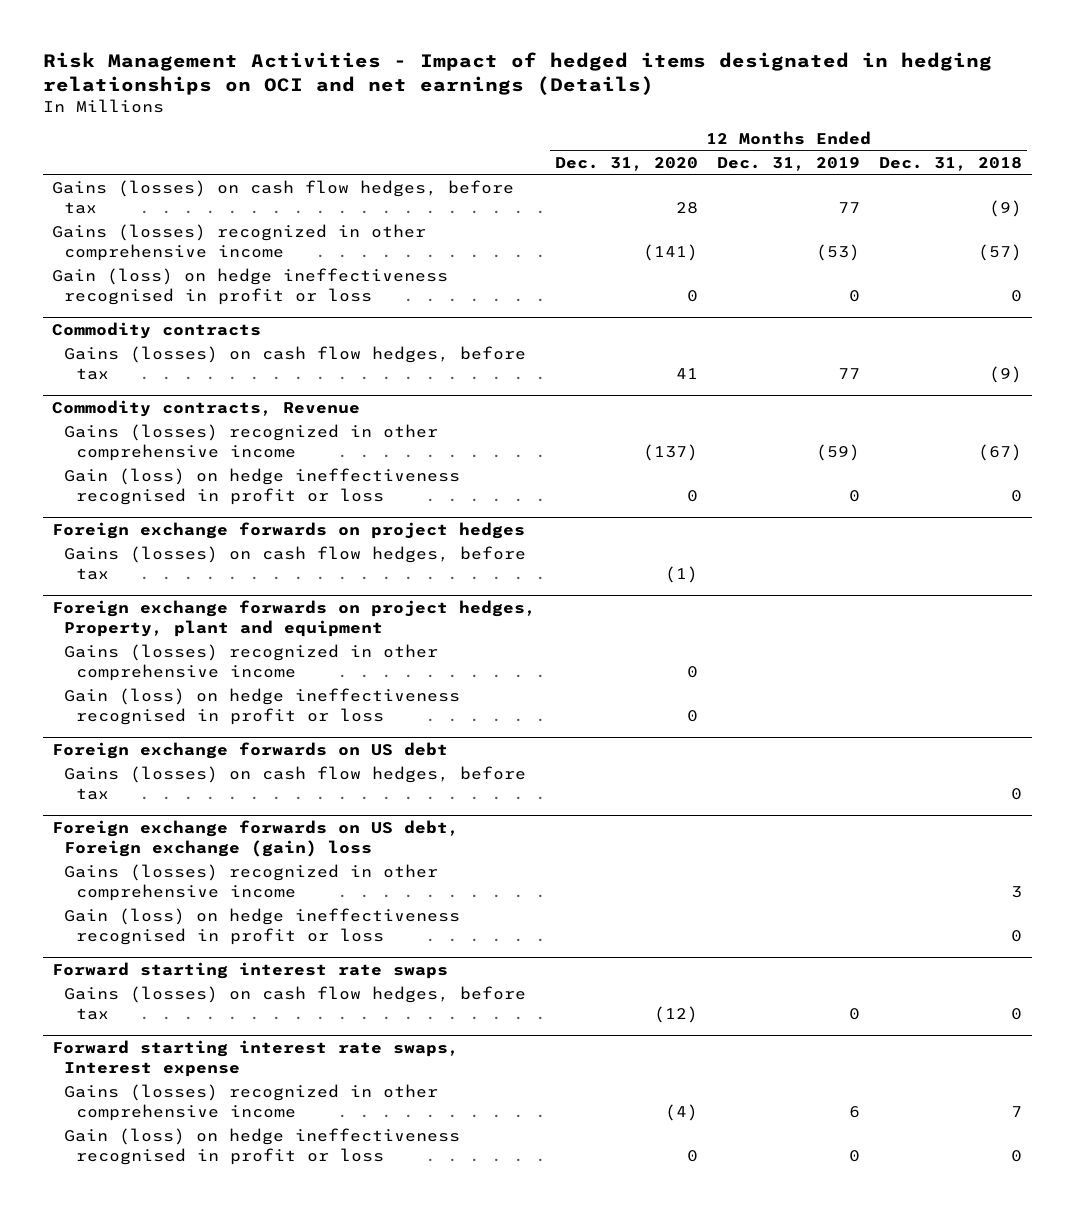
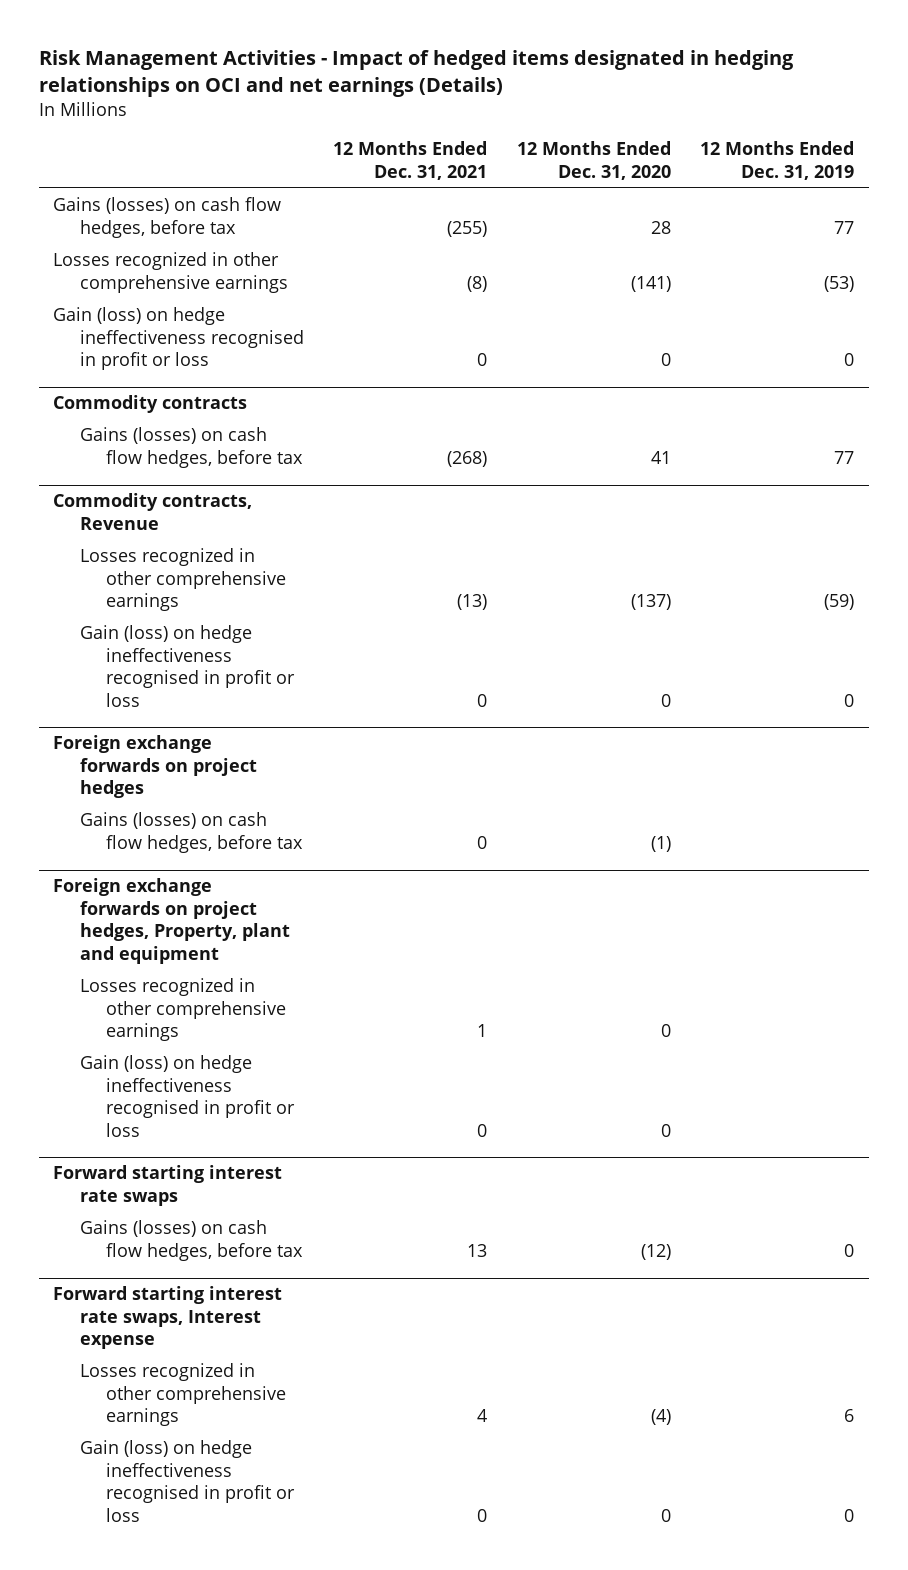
- | 12 Months Ended Dec. 31, 2020 | 12 Months Ended Dec. 31, 2019 | 12 Months Ended Dec. 31, 2018
+ | 12 Months Ended Dec. 31, 2021 | 12 Months Ended Dec. 31, 2020 | 12 Months Ended Dec. 31, 2019
- Gains (losses) recognized in other comprehensive income | (141) | (53) | (57)
+ Losses recognized in other comprehensive earnings | (8) | (141) | (53)
@ Commodity contracts, Revenue
- Gains (losses) recognized in other comprehensive income | (137) | (59) | (67)
+ Losses recognized in other comprehensive earnings | (13) | (137) | (59)
@ Foreign exchange forwards on project hedges, Property, plant and equipment
- Gains (losses) recognized in other comprehensive income | 0 | |
+ Losses recognized in other comprehensive earnings | 1 | 0 |
- Foreign exchange forwards on US debt
- Gains (losses) on cash flow hedges, before tax | | | 0
- Foreign exchange forwards on US debt, Foreign exchange (gain) loss
- Gains (losses) recognized in other comprehensive income | | | 3
- Gain (loss) on hedge ineffectiveness recognised in profit or loss | | | 0
@ Forward starting interest rate swaps, Interest expense
- Gains (losses) recognized in other comprehensive income | (4) | 6 | 7
+ Losses recognized in other comprehensive earnings | 4 | (4) | 6

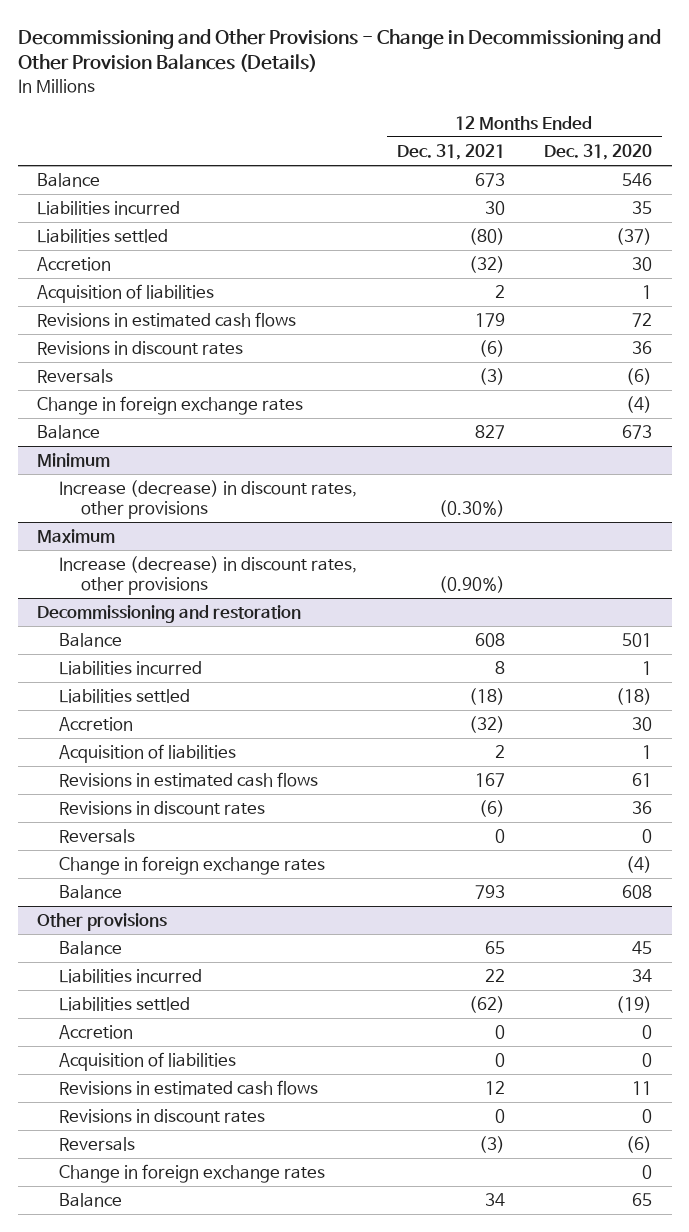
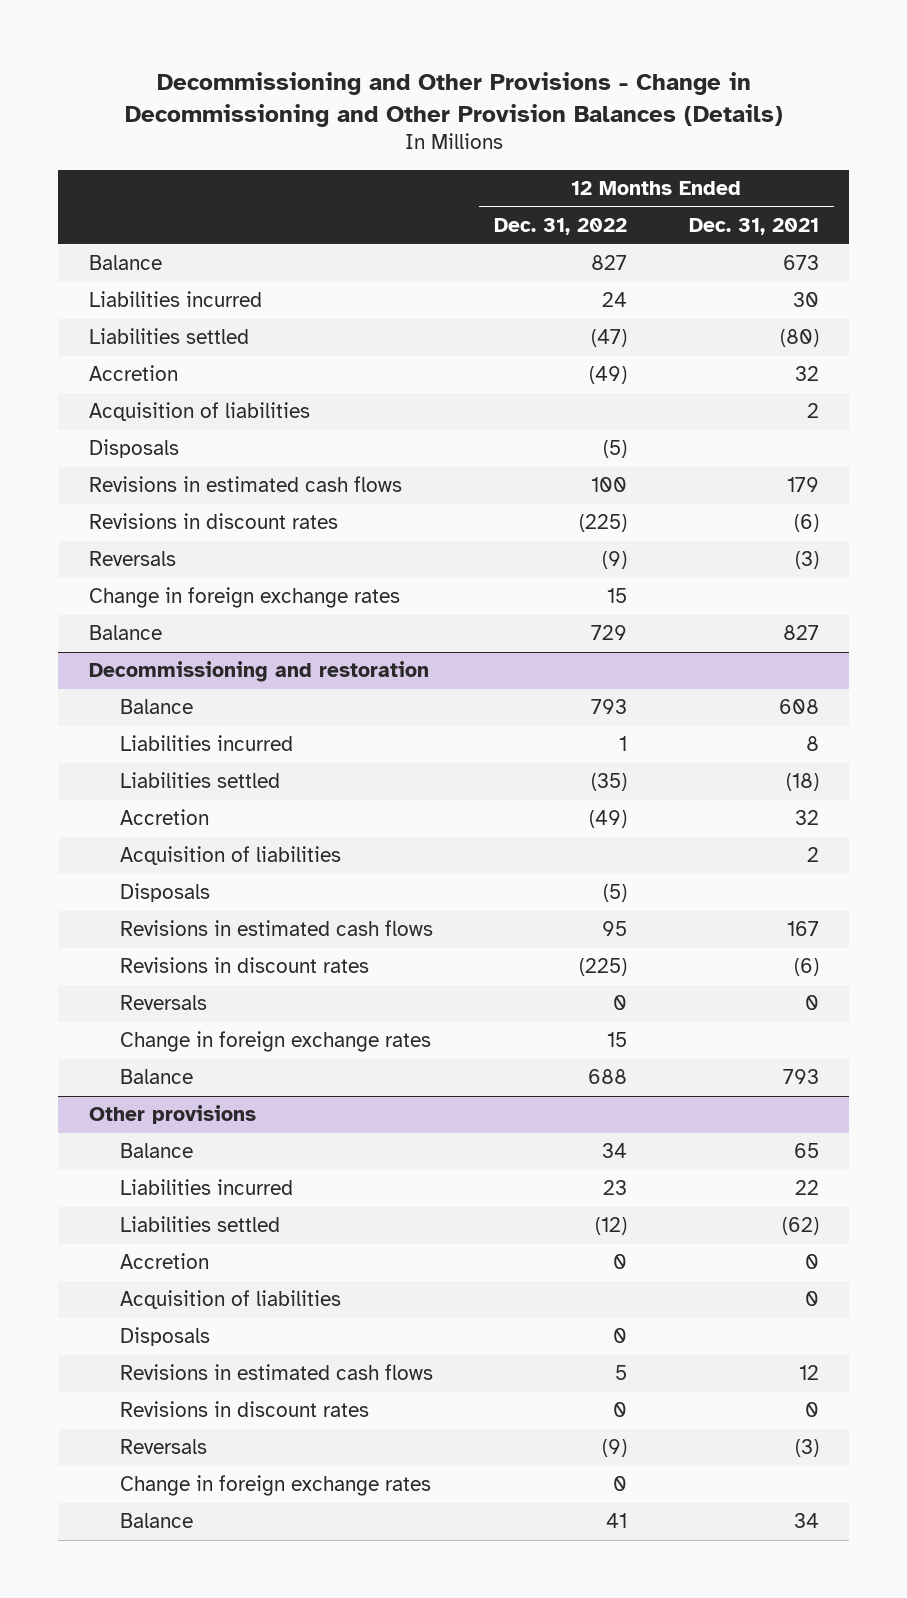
- | 12 Months Ended Dec. 31, 2021 | 12 Months Ended Dec. 31, 2020
+ | 12 Months Ended Dec. 31, 2022 | 12 Months Ended Dec. 31, 2021
- Accretion | (32) | 30
+ Accretion | (49) | 32
+ Disposals | (5) |
- Minimum
- Increase (decrease) in discount rates, other provisions | (0.30%) |
- Maximum
- Increase (decrease) in discount rates, other provisions | (0.90%) |
@ Decommissioning and restoration
- Accretion | (32) | 30
+ Accretion | (49) | 32
+ Disposals | (5) |
@ Other provisions
+ Disposals | 0 |

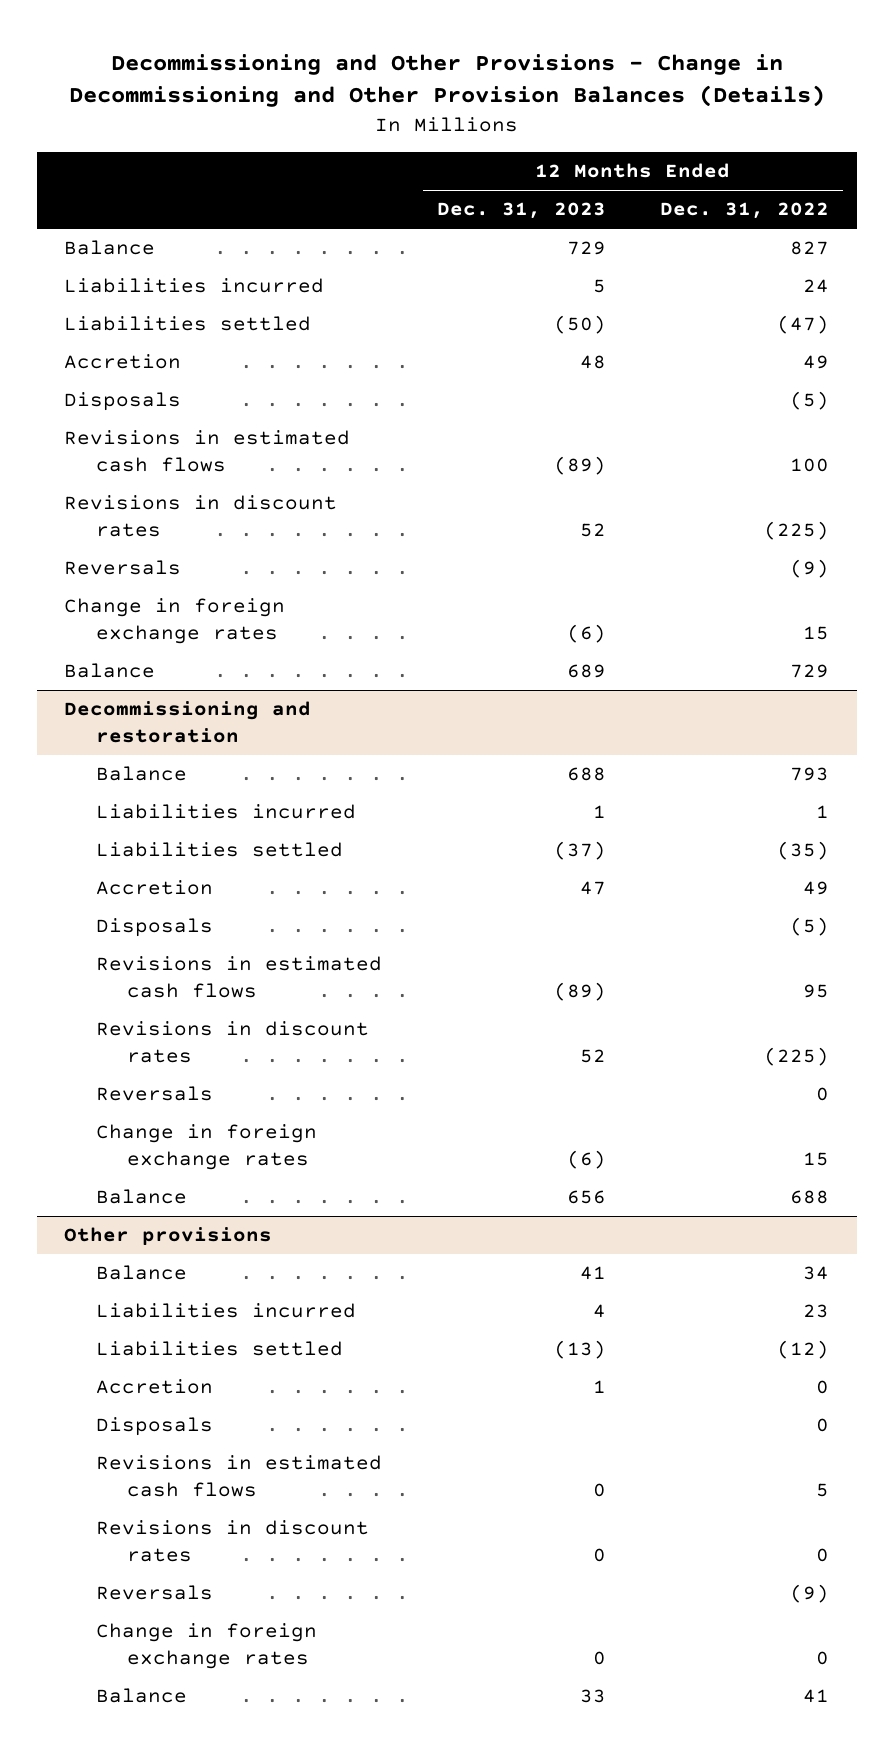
- | 12 Months Ended Dec. 31, 2022 | 12 Months Ended Dec. 31, 2021
+ | 12 Months Ended Dec. 31, 2023 | 12 Months Ended Dec. 31, 2022
- Accretion | (49) | 32
- Acquisition of liabilities | | 2
+ Accretion | 48 | 49
@ Decommissioning and restoration
- Accretion | (49) | 32
- Acquisition of liabilities | | 2
+ Accretion | 47 | 49
@ Other provisions
- Acquisition of liabilities | | 0

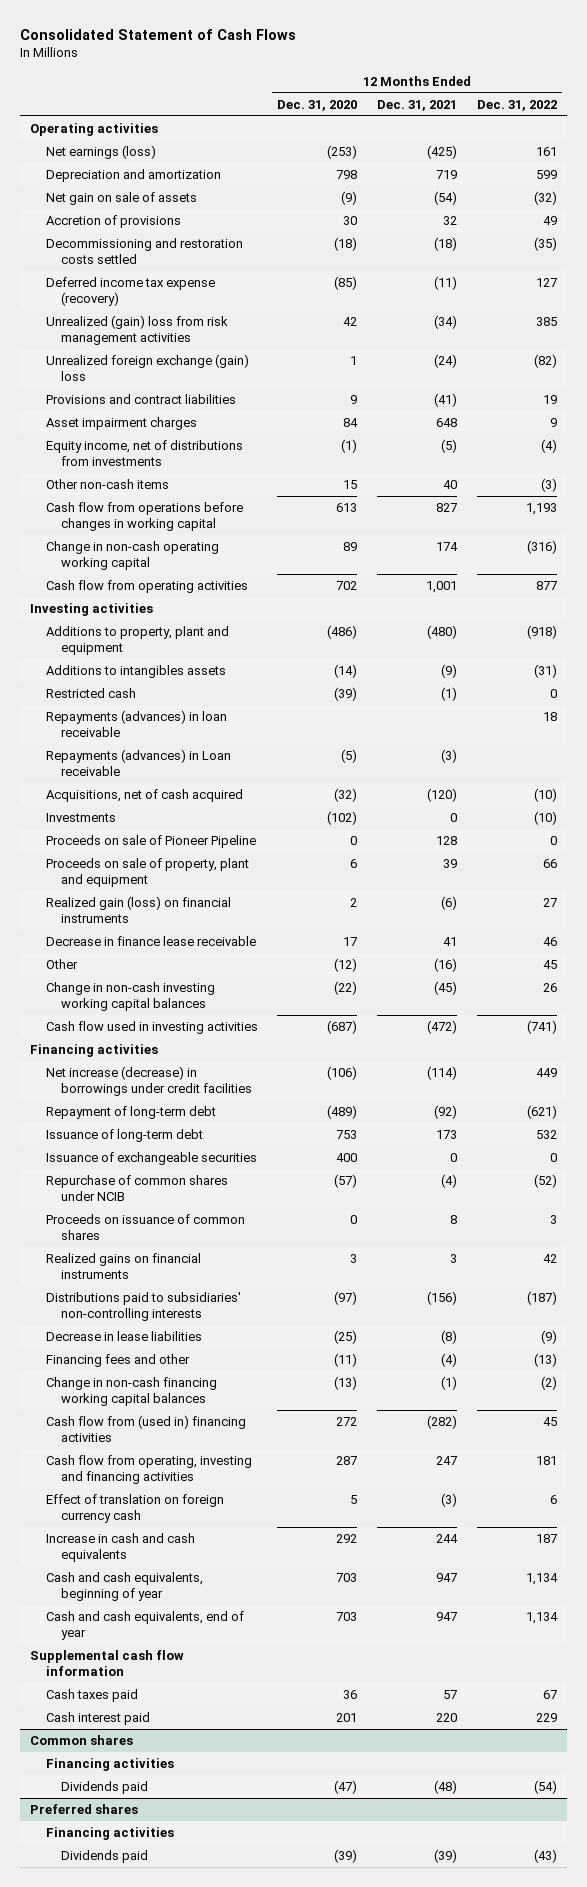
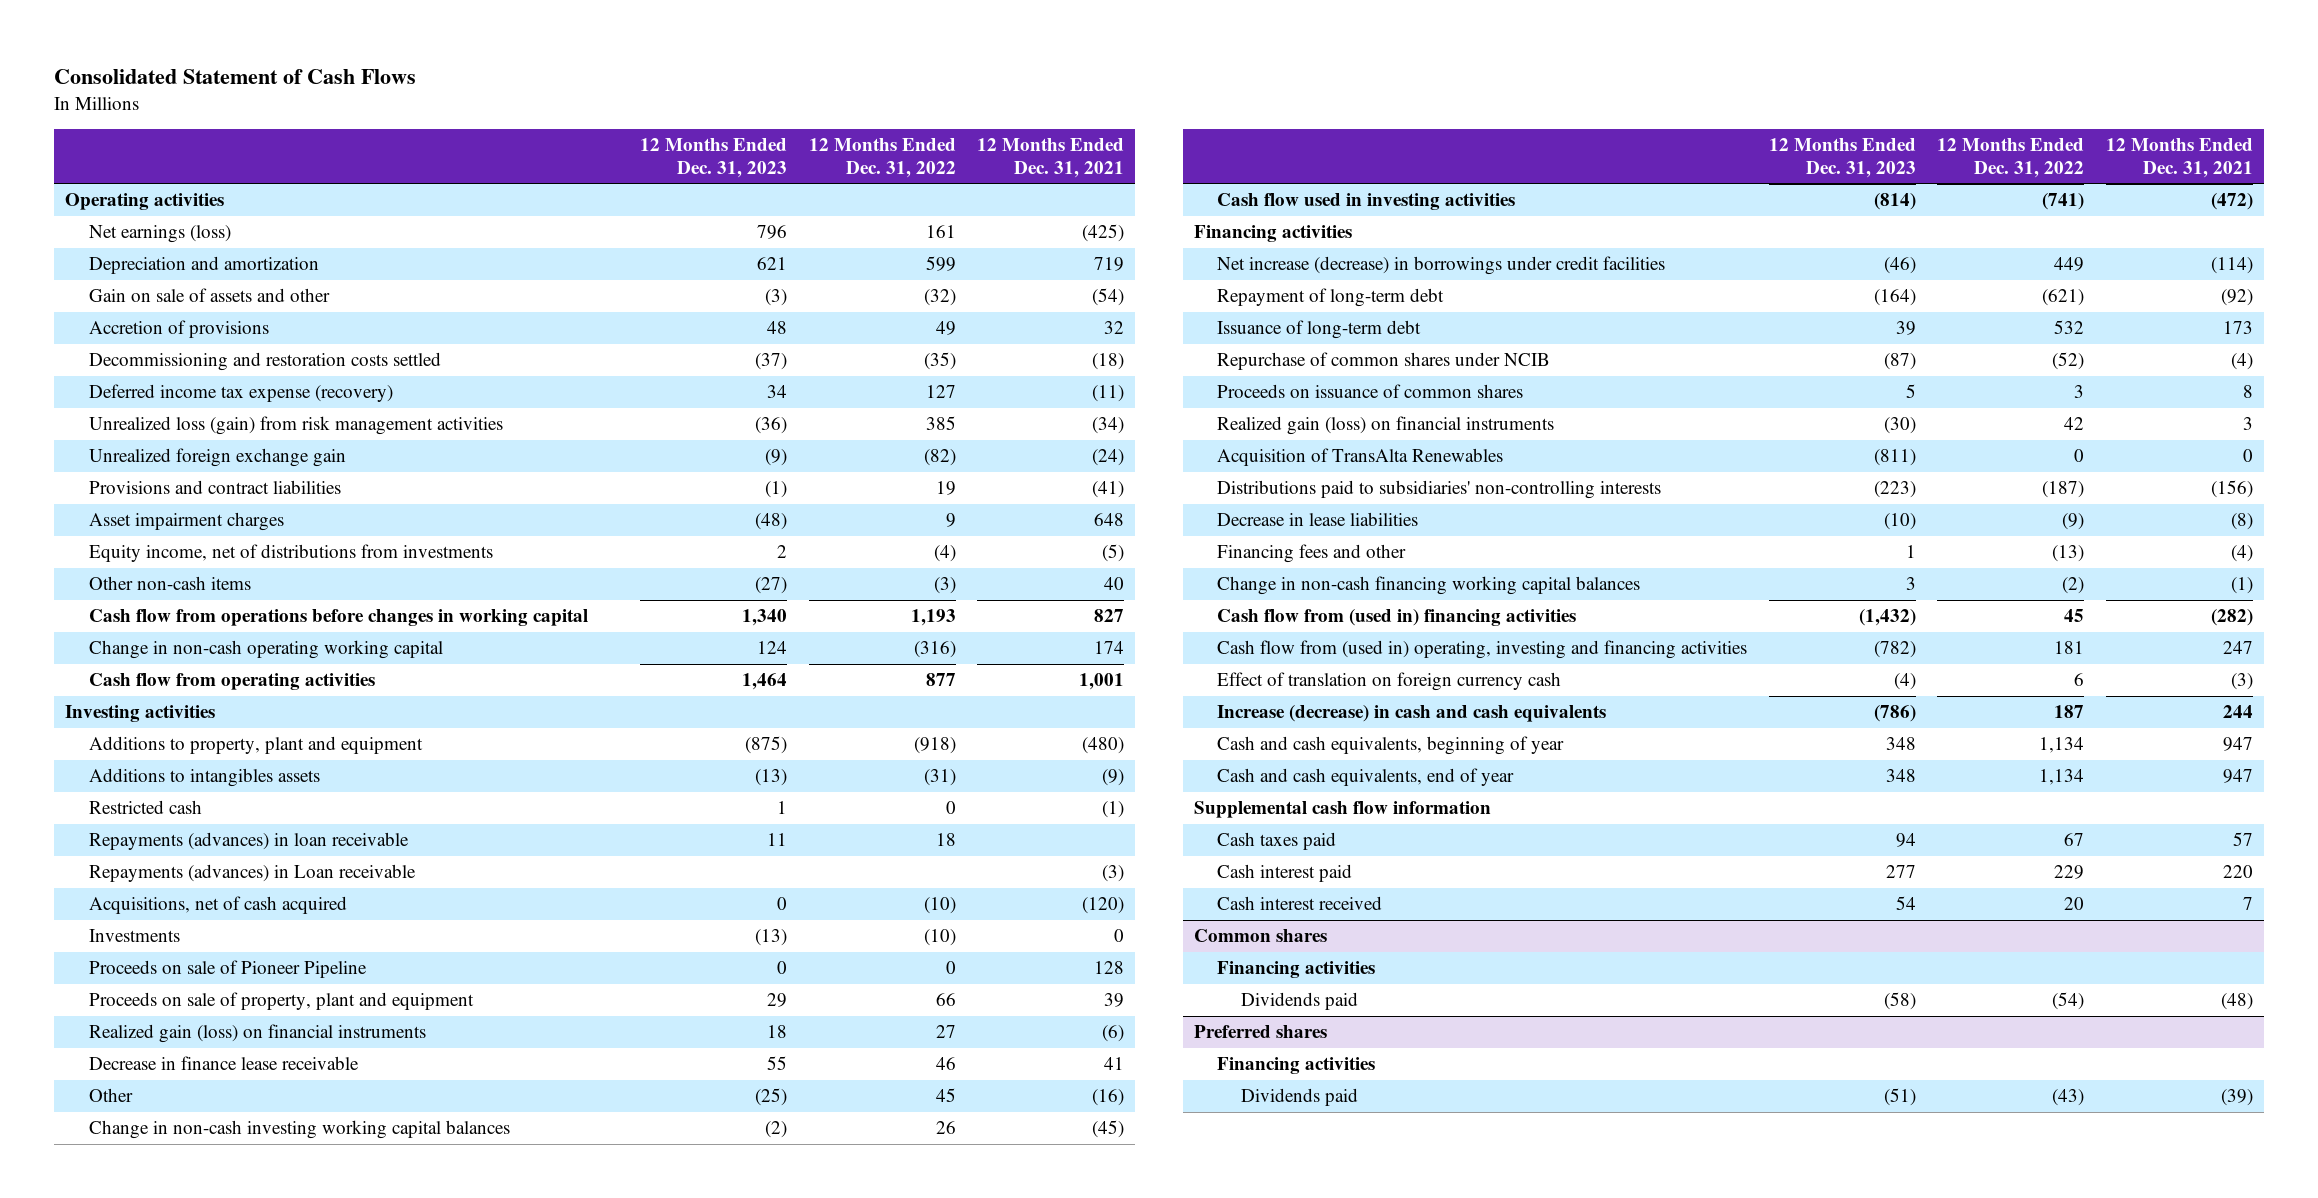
- | 12 Months Ended Dec. 31, 2020 | 12 Months Ended Dec. 31, 2021 | 12 Months Ended Dec. 31, 2022
+ | 12 Months Ended Dec. 31, 2023 | 12 Months Ended Dec. 31, 2022 | 12 Months Ended Dec. 31, 2021
- Net gain on sale of assets | (9) | (54) | (32)
+ Gain on sale of assets and other | (3) | (32) | (54)
- Unrealized (gain) loss from risk management activities | 42 | (34) | 385
- Unrealized foreign exchange (gain) loss | 1 | (24) | (82)
+ Unrealized loss (gain) from risk management activities | (36) | 385 | (34)
+ Unrealized foreign exchange gain | (9) | (82) | (24)
- Issuance of exchangeable securities | 400 | 0 | 0
- Realized gains on financial instruments | 3 | 3 | 42
+ Realized gain (loss) on financial instruments | (30) | 42 | 3
+ Acquisition of TransAlta Renewables | (811) | 0 | 0
- Cash flow from operating, investing and financing activities | 287 | 247 | 181
+ Cash flow from (used in) operating, investing and financing activities | (782) | 181 | 247
- Increase in cash and cash equivalents | 292 | 244 | 187
+ Increase (decrease) in cash and cash equivalents | (786) | 187 | 244
+ Cash interest received | 54 | 20 | 7

